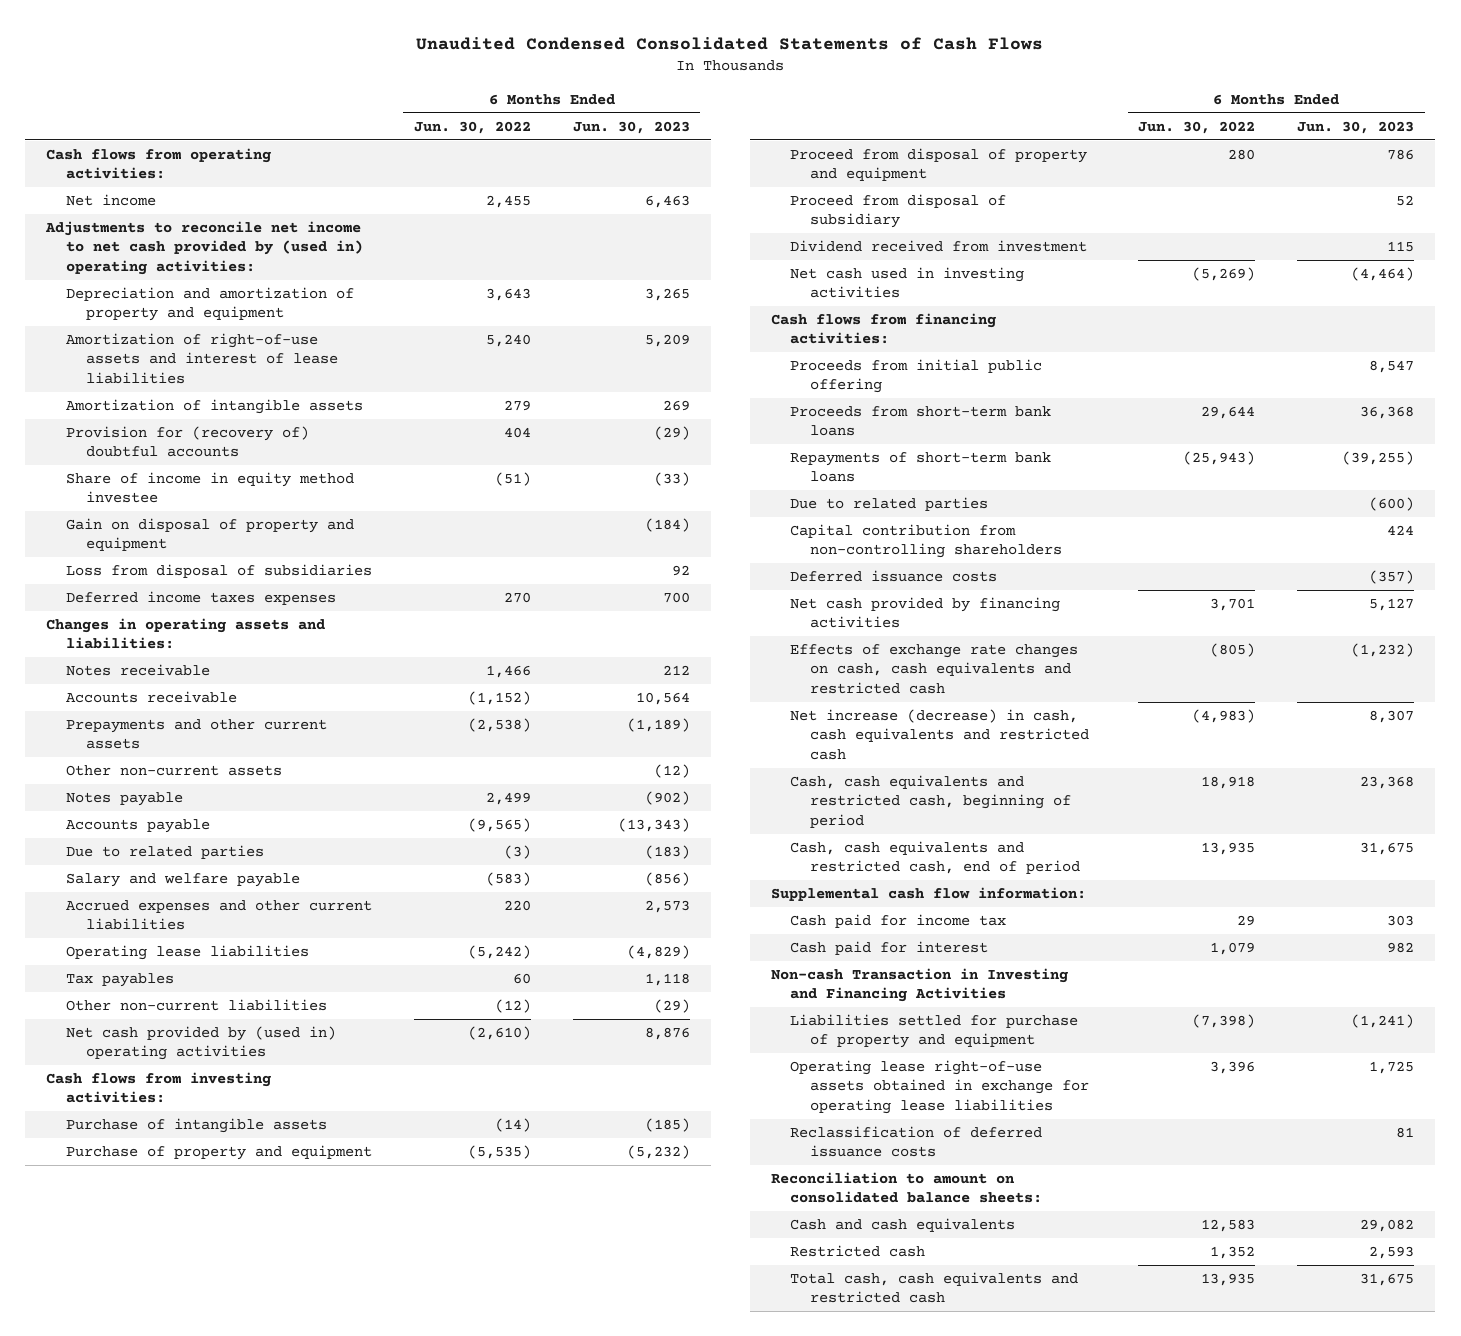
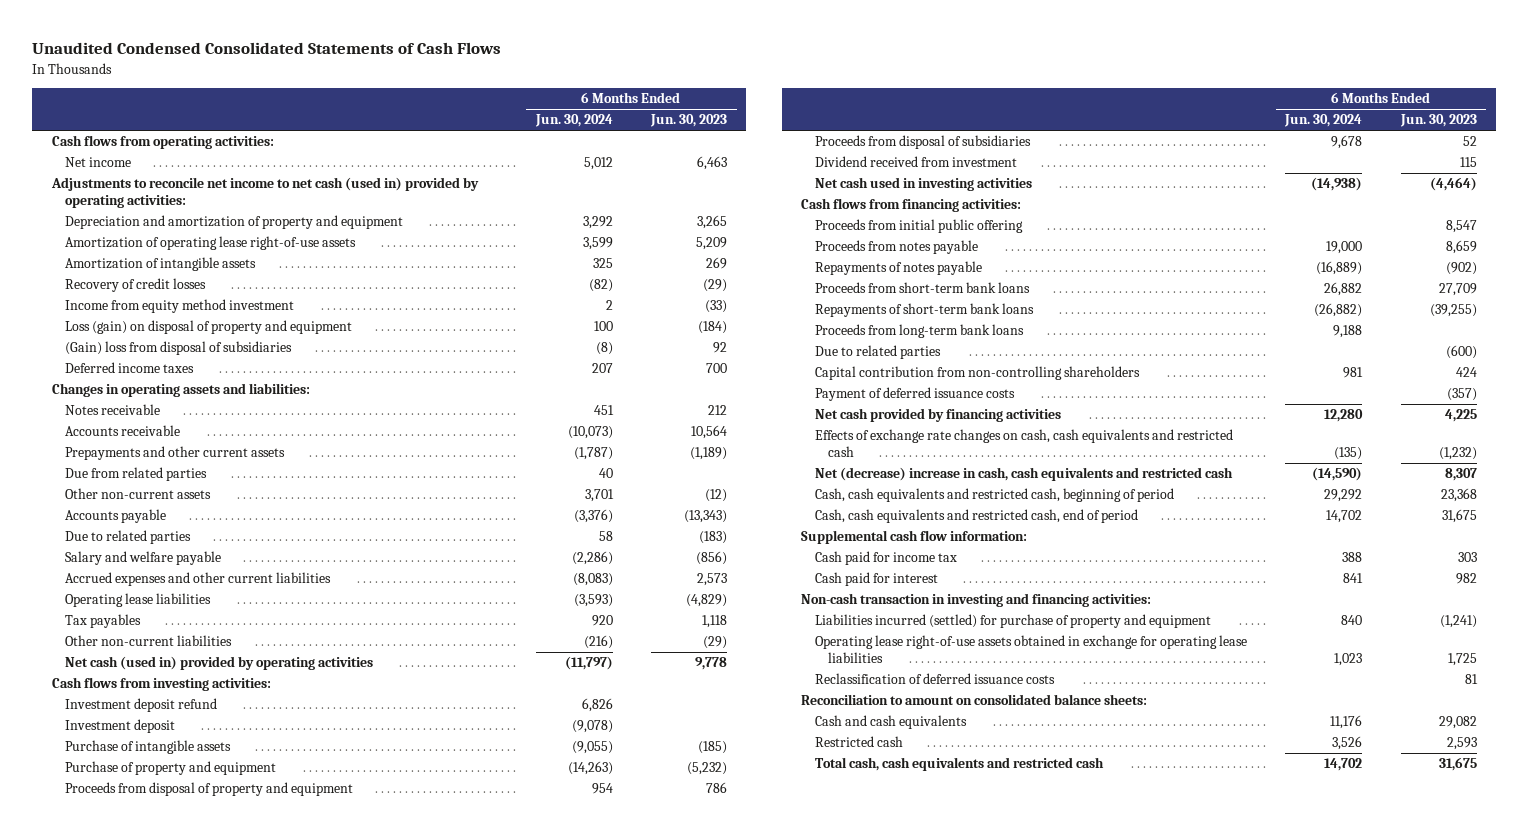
- | 6 Months Ended Jun. 30, 2022 | 6 Months Ended Jun. 30, 2023
+ | 6 Months Ended Jun. 30, 2024 | 6 Months Ended Jun. 30, 2023
- Adjustments to reconcile net income to net cash provided by (used in) operating activities:
+ Adjustments to reconcile net income to net cash (used in) provided by operating activities:
- Amortization of right-of-use assets and interest of lease liabilities | 5,240 | 5,209
+ Amortization of operating lease right-of-use assets | 3,599 | 5,209
- Provision for (recovery of) doubtful accounts | 404 | (29)
- Share of income in equity method investee | (51) | (33)
- Gain on disposal of property and equipment | | (184)
- Loss from disposal of subsidiaries | | 92
- Deferred income taxes expenses | 270 | 700
+ Recovery of credit losses | (82) | (29)
+ Income from equity method investment | 2 | (33)
+ Loss (gain) on disposal of property and equipment | 100 | (184)
+ (Gain) loss from disposal of subsidiaries | (8) | 92
+ Deferred income taxes | 207 | 700
+ Due from related parties | 40 |
- Notes payable | 2,499 | (902)
- Net cash provided by (used in) operating activities | (2,610) | 8,876
+ Net cash (used in) provided by operating activities | (11,797) | 9,778
+ Investment deposit refund | 6,826 |
+ Investment deposit | (9,078) |
- Proceed from disposal of property and equipment | 280 | 786
- Proceed from disposal of subsidiary | | 52
+ Proceeds from disposal of property and equipment | 954 | 786
+ Proceeds from disposal of subsidiaries | 9,678 | 52
- Proceeds from short-term bank loans | 29,644 | 36,368
+ Proceeds from notes payable | 19,000 | 8,659
+ Repayments of notes payable | (16,889) | (902)
+ Proceeds from short-term bank loans | 26,882 | 27,709
+ Proceeds from long-term bank loans | 9,188 |
- Deferred issuance costs | | (357)
- Net cash provided by financing activities | 3,701 | 5,127
+ Payment of deferred issuance costs | | (357)
+ Net cash provided by financing activities | 12,280 | 4,225
- Net increase (decrease) in cash, cash equivalents and restricted cash | (4,983) | 8,307
+ Net (decrease) increase in cash, cash equivalents and restricted cash | (14,590) | 8,307
- Non-cash Transaction in Investing and Financing Activities
- Liabilities settled for purchase of property and equipment | (7,398) | (1,241)
+ Non-cash transaction in investing and financing activities:
+ Liabilities incurred (settled) for purchase of property and equipment | 840 | (1,241)

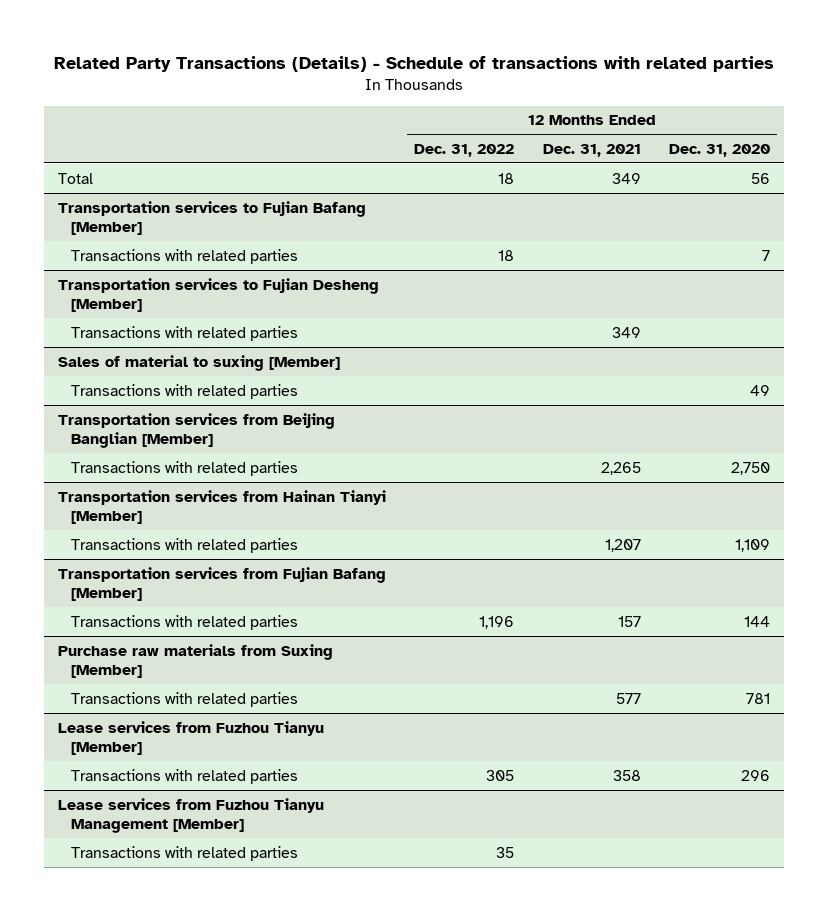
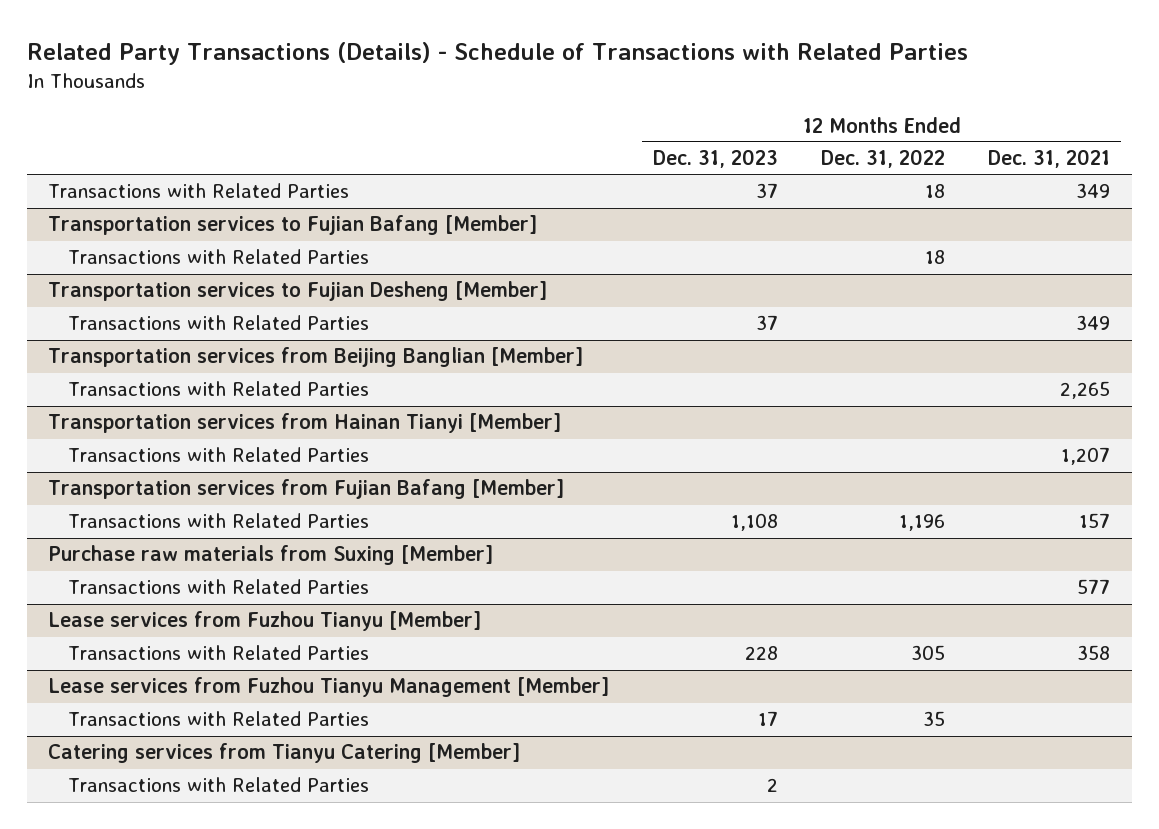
- Related Party Transactions (Details) - Schedule of transactions with related parties
+ Related Party Transactions (Details) - Schedule of Transactions with Related Parties
- | 12 Months Ended Dec. 31, 2022 | 12 Months Ended Dec. 31, 2021 | 12 Months Ended Dec. 31, 2020
+ | 12 Months Ended Dec. 31, 2023 | 12 Months Ended Dec. 31, 2022 | 12 Months Ended Dec. 31, 2021
- Total | 18 | 349 | 56
+ Transactions with Related Parties | 37 | 18 | 349
@ Transportation services to Fujian Bafang [Member]
- Transactions with related parties | 18 | | 7
+ Transactions with Related Parties | | 18 |
@ Transportation services to Fujian Desheng [Member]
- Transactions with related parties | | 349 |
- Sales of material to suxing [Member]
- Transactions with related parties | | | 49
@ Transportation services to Fujian Desheng [Member]
+ Transactions with Related Parties | 37 | | 349
@ Transportation services from Beijing Banglian [Member]
- Transactions with related parties | | 2,265 | 2,750
+ Transactions with Related Parties | | | 2,265
@ Transportation services from Hainan Tianyi [Member]
- Transactions with related parties | | 1,207 | 1,109
+ Transactions with Related Parties | | | 1,207
@ Transportation services from Fujian Bafang [Member]
- Transactions with related parties | 1,196 | 157 | 144
+ Transactions with Related Parties | 1,108 | 1,196 | 157
@ Purchase raw materials from Suxing [Member]
- Transactions with related parties | | 577 | 781
+ Transactions with Related Parties | | | 577
@ Lease services from Fuzhou Tianyu [Member]
- Transactions with related parties | 305 | 358 | 296
+ Transactions with Related Parties | 228 | 305 | 358
@ Lease services from Fuzhou Tianyu Management [Member]
- Transactions with related parties | 35 | |
+ Transactions with Related Parties | 17 | 35 |
+ Catering services from Tianyu Catering [Member]
+ Transactions with Related Parties | 2 | |

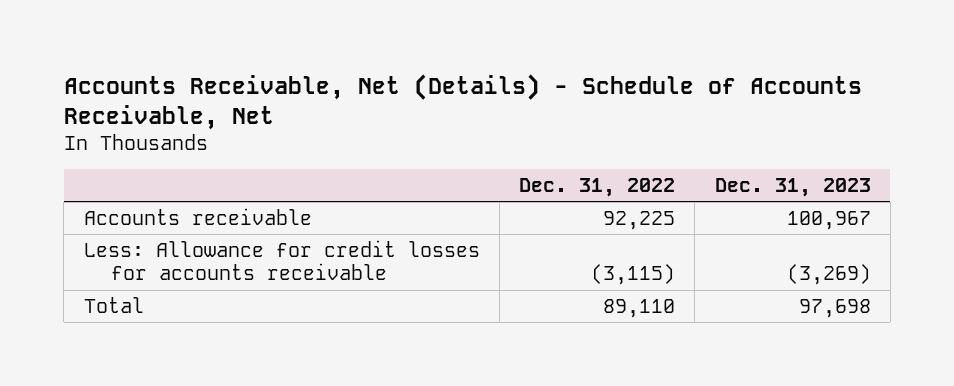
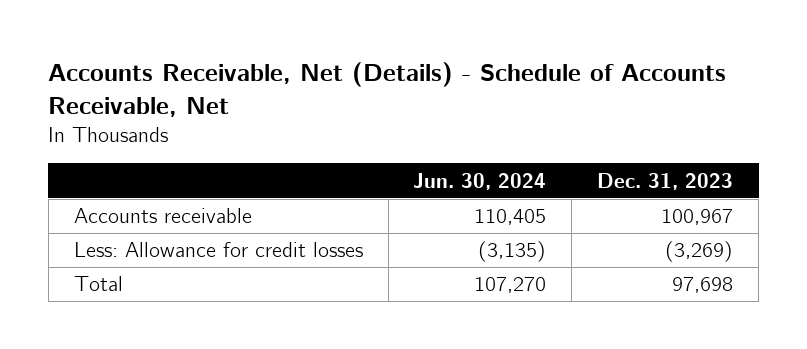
- | Dec. 31, 2022 | Dec. 31, 2023
+ | Jun. 30, 2024 | Dec. 31, 2023
- Less: Allowance for credit losses for accounts receivable | (3,115) | (3,269)
+ Less: Allowance for credit losses | (3,135) | (3,269)

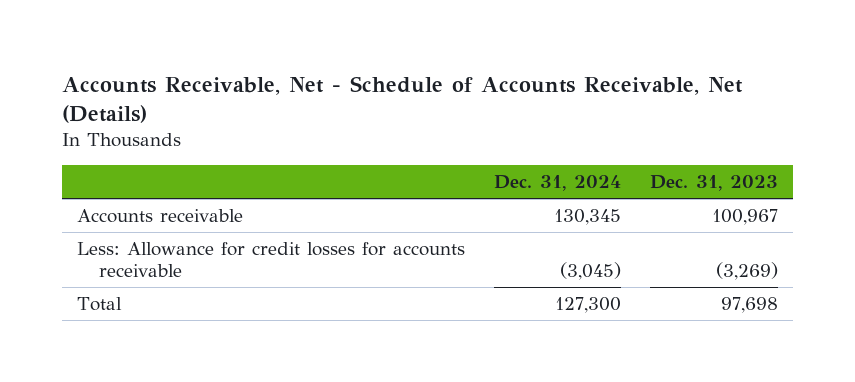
- Accounts Receivable, Net (Details) - Schedule of Accounts Receivable, Net
+ Accounts Receivable, Net - Schedule of Accounts Receivable, Net (Details)
- | Jun. 30, 2024 | Dec. 31, 2023
+ | Dec. 31, 2024 | Dec. 31, 2023
- Less: Allowance for credit losses | (3,135) | (3,269)
+ Less: Allowance for credit losses for accounts receivable | (3,045) | (3,269)

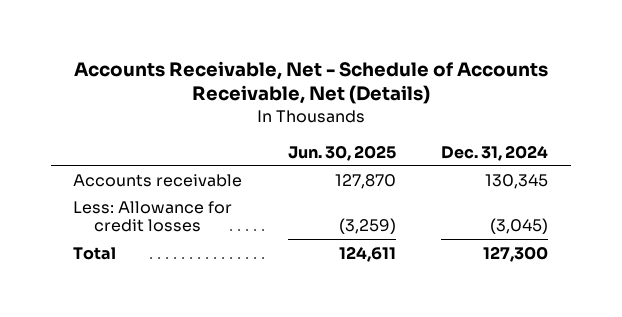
- | Dec. 31, 2024 | Dec. 31, 2023
+ | Jun. 30, 2025 | Dec. 31, 2024
- Less: Allowance for credit losses for accounts receivable | (3,045) | (3,269)
+ Less: Allowance for credit losses | (3,259) | (3,045)

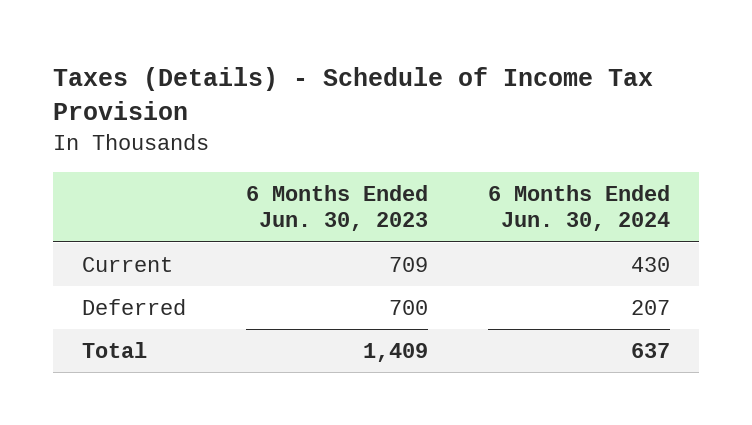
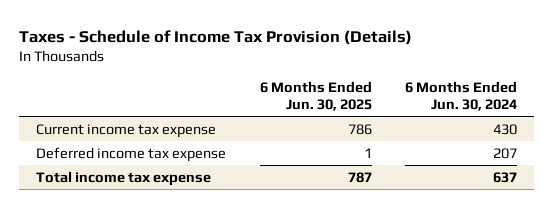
- Taxes (Details) - Schedule of Income Tax Provision
+ Taxes - Schedule of Income Tax Provision (Details)
- | 6 Months Ended Jun. 30, 2023 | 6 Months Ended Jun. 30, 2024
+ | 6 Months Ended Jun. 30, 2025 | 6 Months Ended Jun. 30, 2024
- Current | 709 | 430
- Deferred | 700 | 207
- Total | 1,409 | 637
+ Current income tax expense | 786 | 430
+ Deferred income tax expense | 1 | 207
+ Total income tax expense | 787 | 637

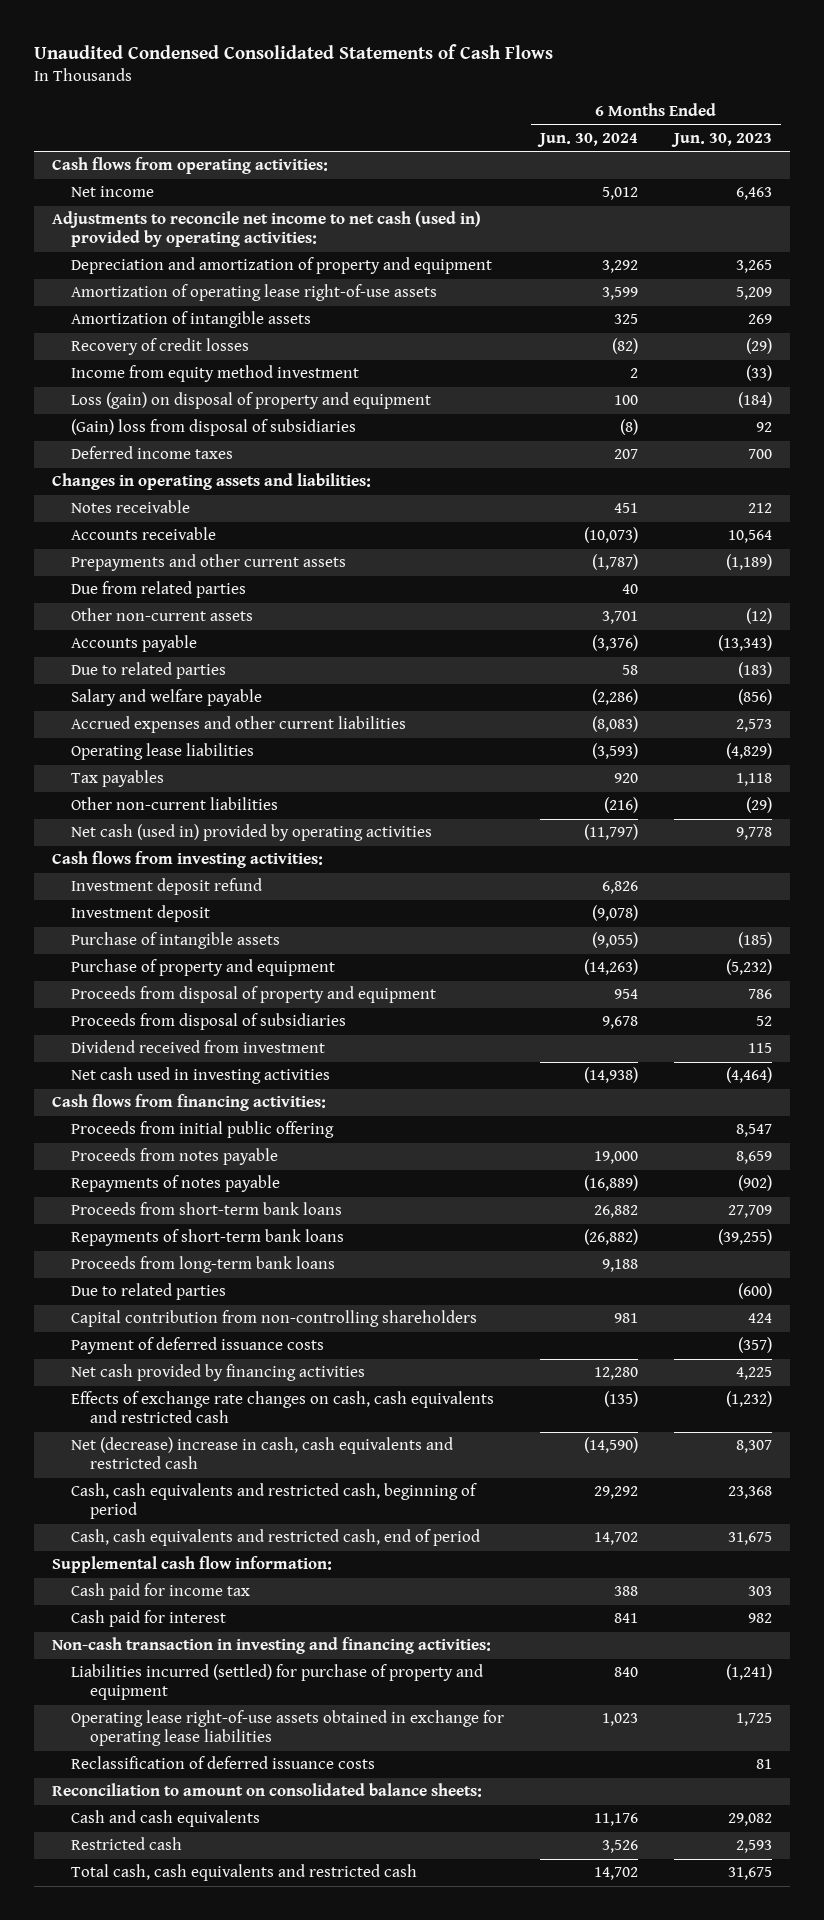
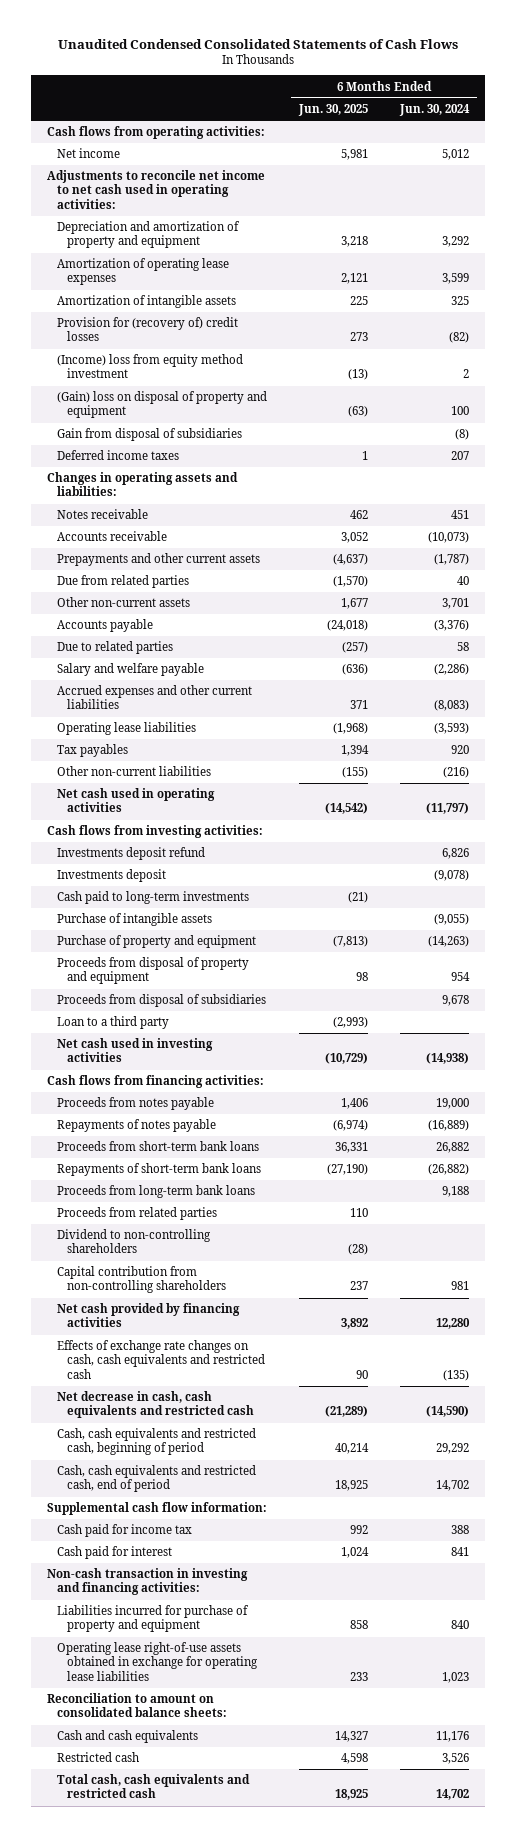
- | 6 Months Ended Jun. 30, 2024 | 6 Months Ended Jun. 30, 2023
+ | 6 Months Ended Jun. 30, 2025 | 6 Months Ended Jun. 30, 2024
- Adjustments to reconcile net income to net cash (used in) provided by operating activities:
+ Adjustments to reconcile net income to net cash used in operating activities:
- Amortization of operating lease right-of-use assets | 3,599 | 5,209
+ Amortization of operating lease expenses | 2,121 | 3,599
- Recovery of credit losses | (82) | (29)
- Income from equity method investment | 2 | (33)
- Loss (gain) on disposal of property and equipment | 100 | (184)
- (Gain) loss from disposal of subsidiaries | (8) | 92
+ Provision for (recovery of) credit losses | 273 | (82)
+ (Income) loss from equity method investment | (13) | 2
+ (Gain) loss on disposal of property and equipment | (63) | 100
+ Gain from disposal of subsidiaries | | (8)
- Net cash (used in) provided by operating activities | (11,797) | 9,778
+ Net cash used in operating activities | (14,542) | (11,797)
- Investment deposit refund | 6,826 |
- Investment deposit | (9,078) |
+ Investments deposit refund | | 6,826
+ Investments deposit | | (9,078)
+ Cash paid to long-term investments | (21) |
- Dividend received from investment | | 115
+ Loan to a third party | (2,993) |
- Proceeds from initial public offering | | 8,547
- Due to related parties | | (600)
+ Proceeds from related parties | 110 |
+ Dividend to non-controlling shareholders | (28) |
- Payment of deferred issuance costs | | (357)
- Net (decrease) increase in cash, cash equivalents and restricted cash | (14,590) | 8,307
+ Net decrease in cash, cash equivalents and restricted cash | (21,289) | (14,590)
- Liabilities incurred (settled) for purchase of property and equipment | 840 | (1,241)
+ Liabilities incurred for purchase of property and equipment | 858 | 840
- Reclassification of deferred issuance costs | | 81

